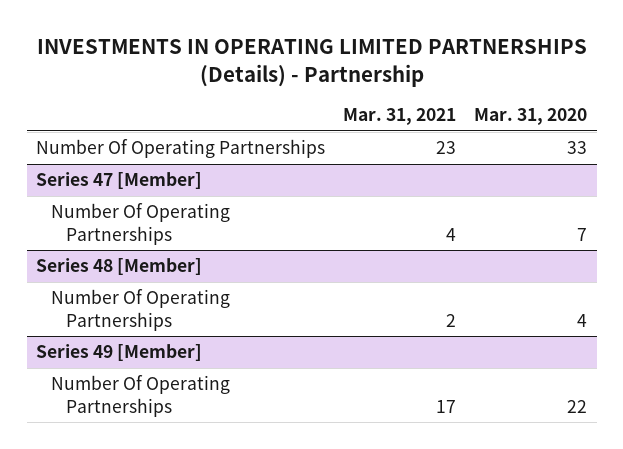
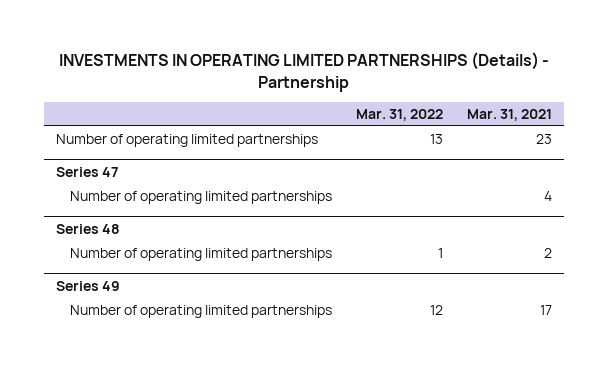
- | Mar. 31, 2021 | Mar. 31, 2020
+ | Mar. 31, 2022 | Mar. 31, 2021
- Number Of Operating Partnerships | 23 | 33
- Series 47 [Member]
- Number Of Operating Partnerships | 4 | 7
- Series 48 [Member]
- Number Of Operating Partnerships | 2 | 4
- Series 49 [Member]
- Number Of Operating Partnerships | 17 | 22
+ Number of operating limited partnerships | 13 | 23
+ Series 47
+ Number of operating limited partnerships | | 4
+ Series 48
+ Number of operating limited partnerships | 1 | 2
+ Series 49
+ Number of operating limited partnerships | 12 | 17

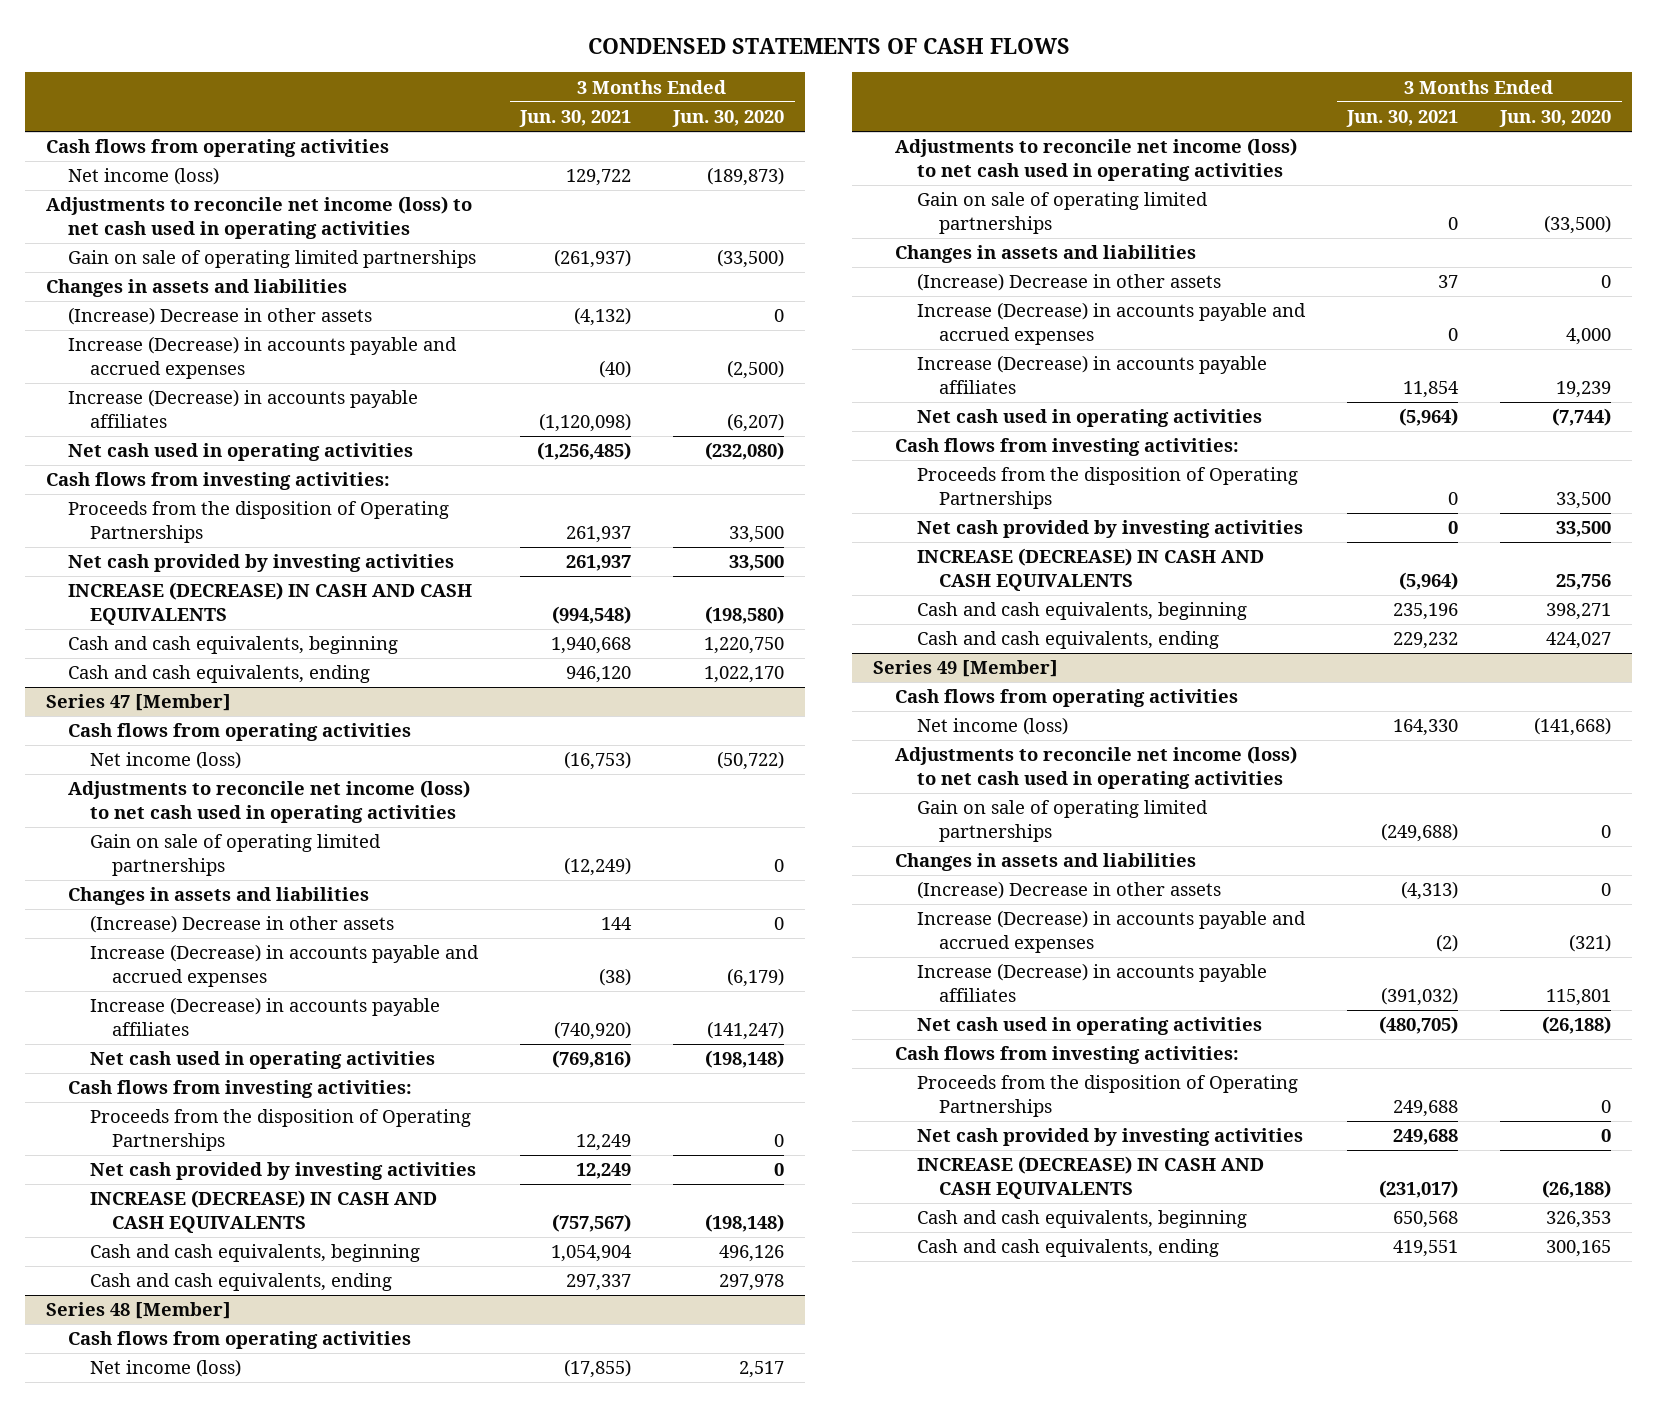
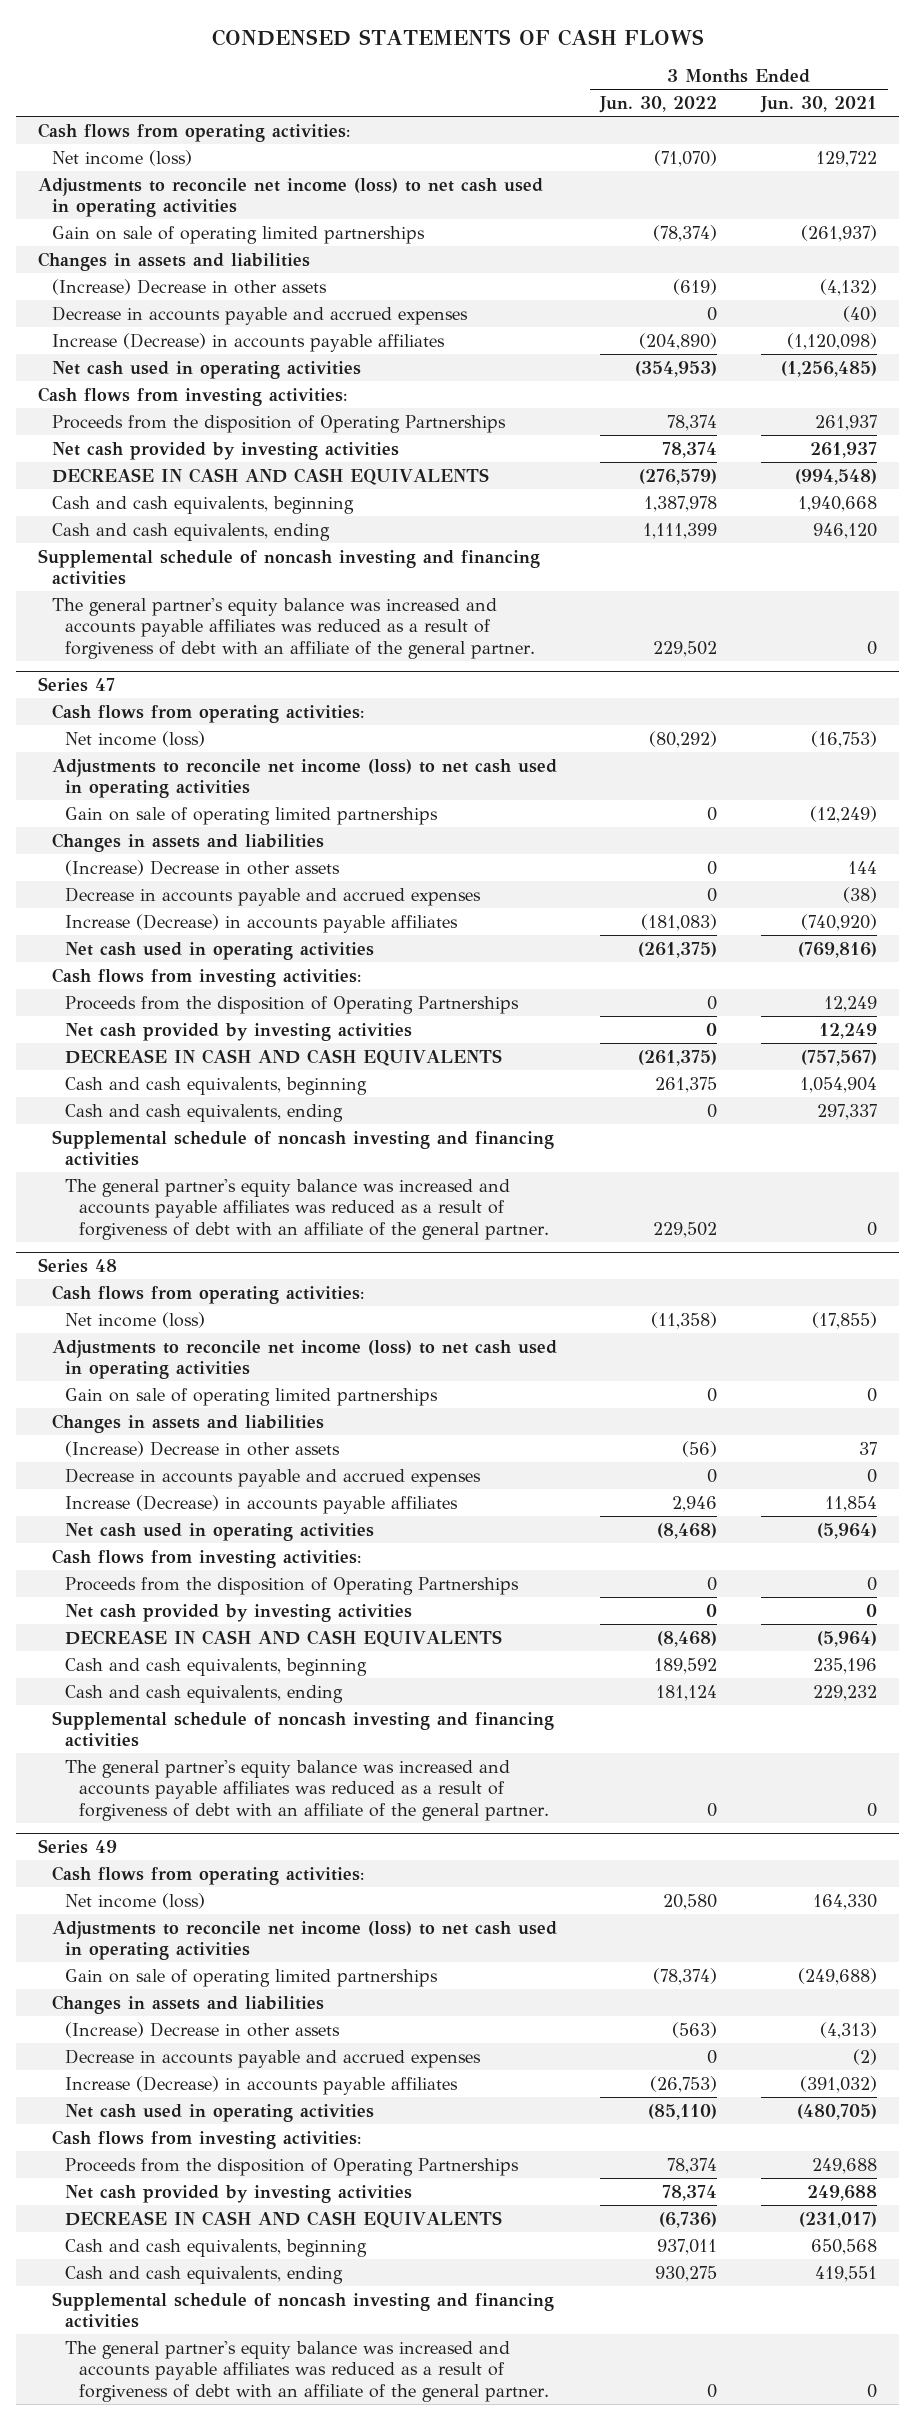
- | 3 Months Ended Jun. 30, 2021 | 3 Months Ended Jun. 30, 2020
+ | 3 Months Ended Jun. 30, 2022 | 3 Months Ended Jun. 30, 2021
- Cash flows from operating activities
+ Cash flows from operating activities:
- Increase (Decrease) in accounts payable and accrued expenses | (40) | (2,500)
+ Decrease in accounts payable and accrued expenses | 0 | (40)
- INCREASE (DECREASE) IN CASH AND CASH EQUIVALENTS | (994,548) | (198,580)
+ DECREASE IN CASH AND CASH EQUIVALENTS | (276,579) | (994,548)
- Series 47 [Member]
- Cash flows from operating activities
+ Supplemental schedule of noncash investing and financing activities
+ The general partner's equity balance was increased and accounts payable affiliates was reduced as a result of forgiveness of debt with an affiliate of the general partner. | 229,502 | 0
+ Series 47
+ Cash flows from operating activities:
- Increase (Decrease) in accounts payable and accrued expenses | (38) | (6,179)
+ Decrease in accounts payable and accrued expenses | 0 | (38)
- INCREASE (DECREASE) IN CASH AND CASH EQUIVALENTS | (757,567) | (198,148)
+ DECREASE IN CASH AND CASH EQUIVALENTS | (261,375) | (757,567)
- Series 48 [Member]
- Cash flows from operating activities
+ Supplemental schedule of noncash investing and financing activities
+ The general partner's equity balance was increased and accounts payable affiliates was reduced as a result of forgiveness of debt with an affiliate of the general partner. | 229,502 | 0
+ Series 48
+ Cash flows from operating activities:
- Increase (Decrease) in accounts payable and accrued expenses | 0 | 4,000
+ Decrease in accounts payable and accrued expenses | 0 | 0
- INCREASE (DECREASE) IN CASH AND CASH EQUIVALENTS | (5,964) | 25,756
+ DECREASE IN CASH AND CASH EQUIVALENTS | (8,468) | (5,964)
- Series 49 [Member]
- Cash flows from operating activities
+ Supplemental schedule of noncash investing and financing activities
+ The general partner's equity balance was increased and accounts payable affiliates was reduced as a result of forgiveness of debt with an affiliate of the general partner. | 0 | 0
+ Series 49
+ Cash flows from operating activities:
- Increase (Decrease) in accounts payable and accrued expenses | (2) | (321)
+ Decrease in accounts payable and accrued expenses | 0 | (2)
- INCREASE (DECREASE) IN CASH AND CASH EQUIVALENTS | (231,017) | (26,188)
+ DECREASE IN CASH AND CASH EQUIVALENTS | (6,736) | (231,017)
+ Supplemental schedule of noncash investing and financing activities
+ The general partner's equity balance was increased and accounts payable affiliates was reduced as a result of forgiveness of debt with an affiliate of the general partner. | 0 | 0

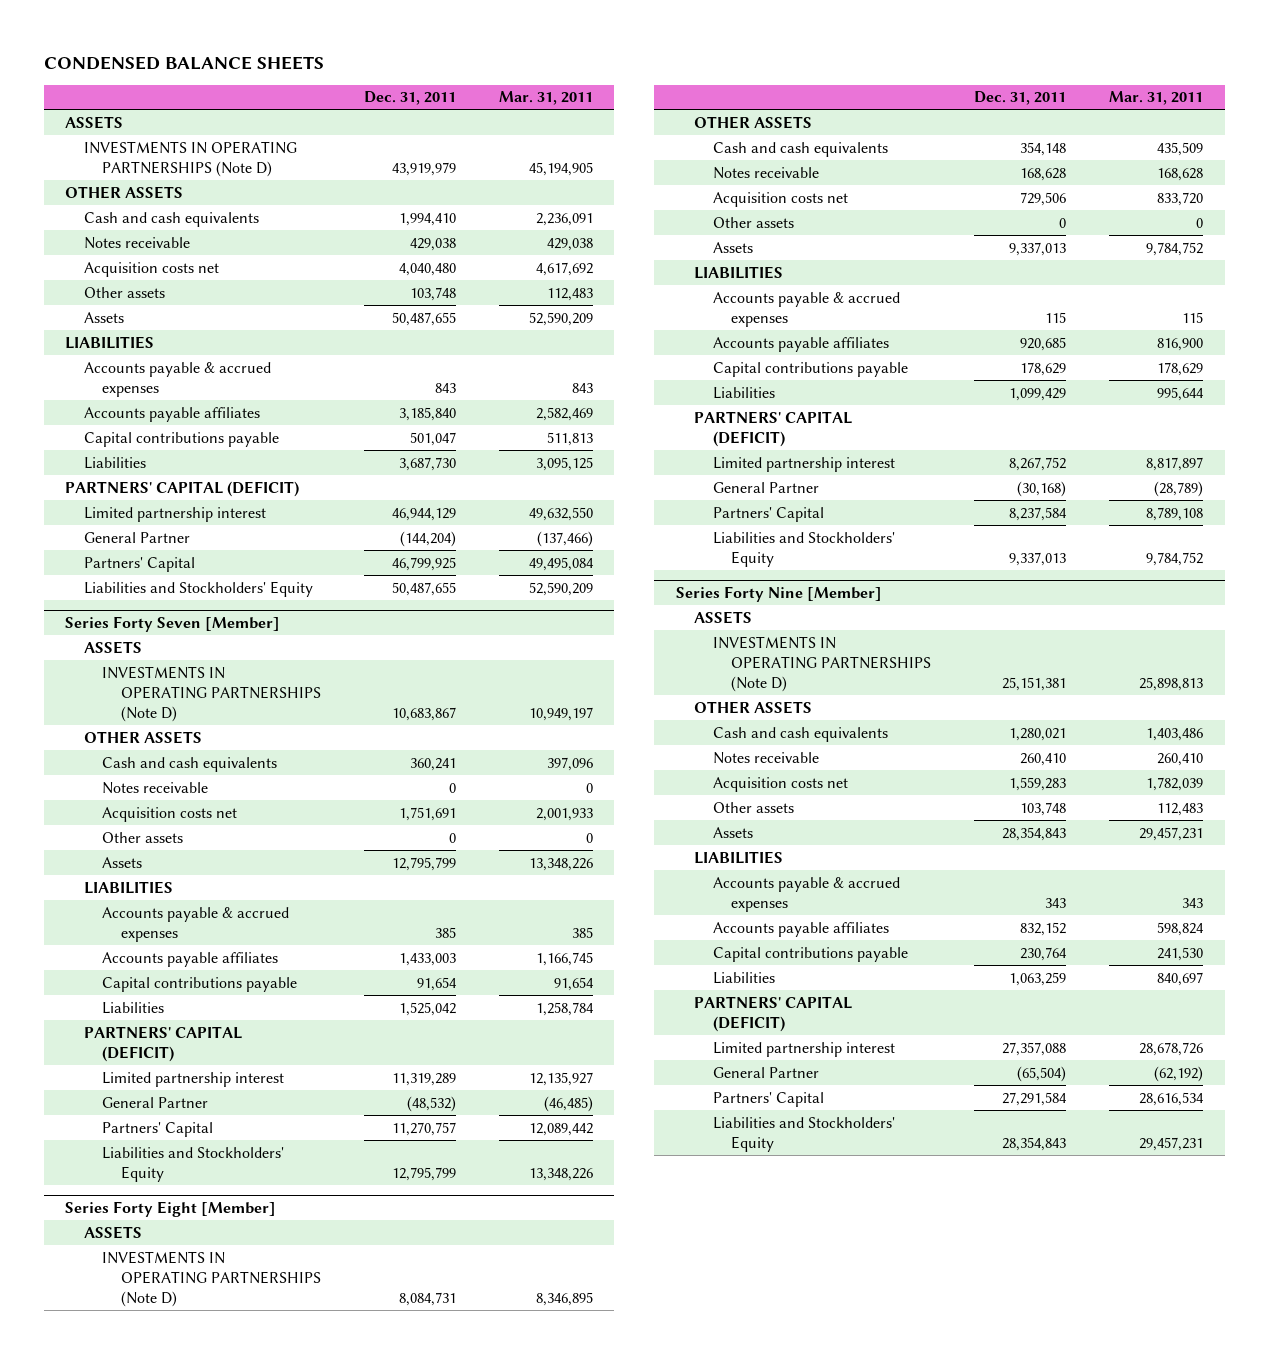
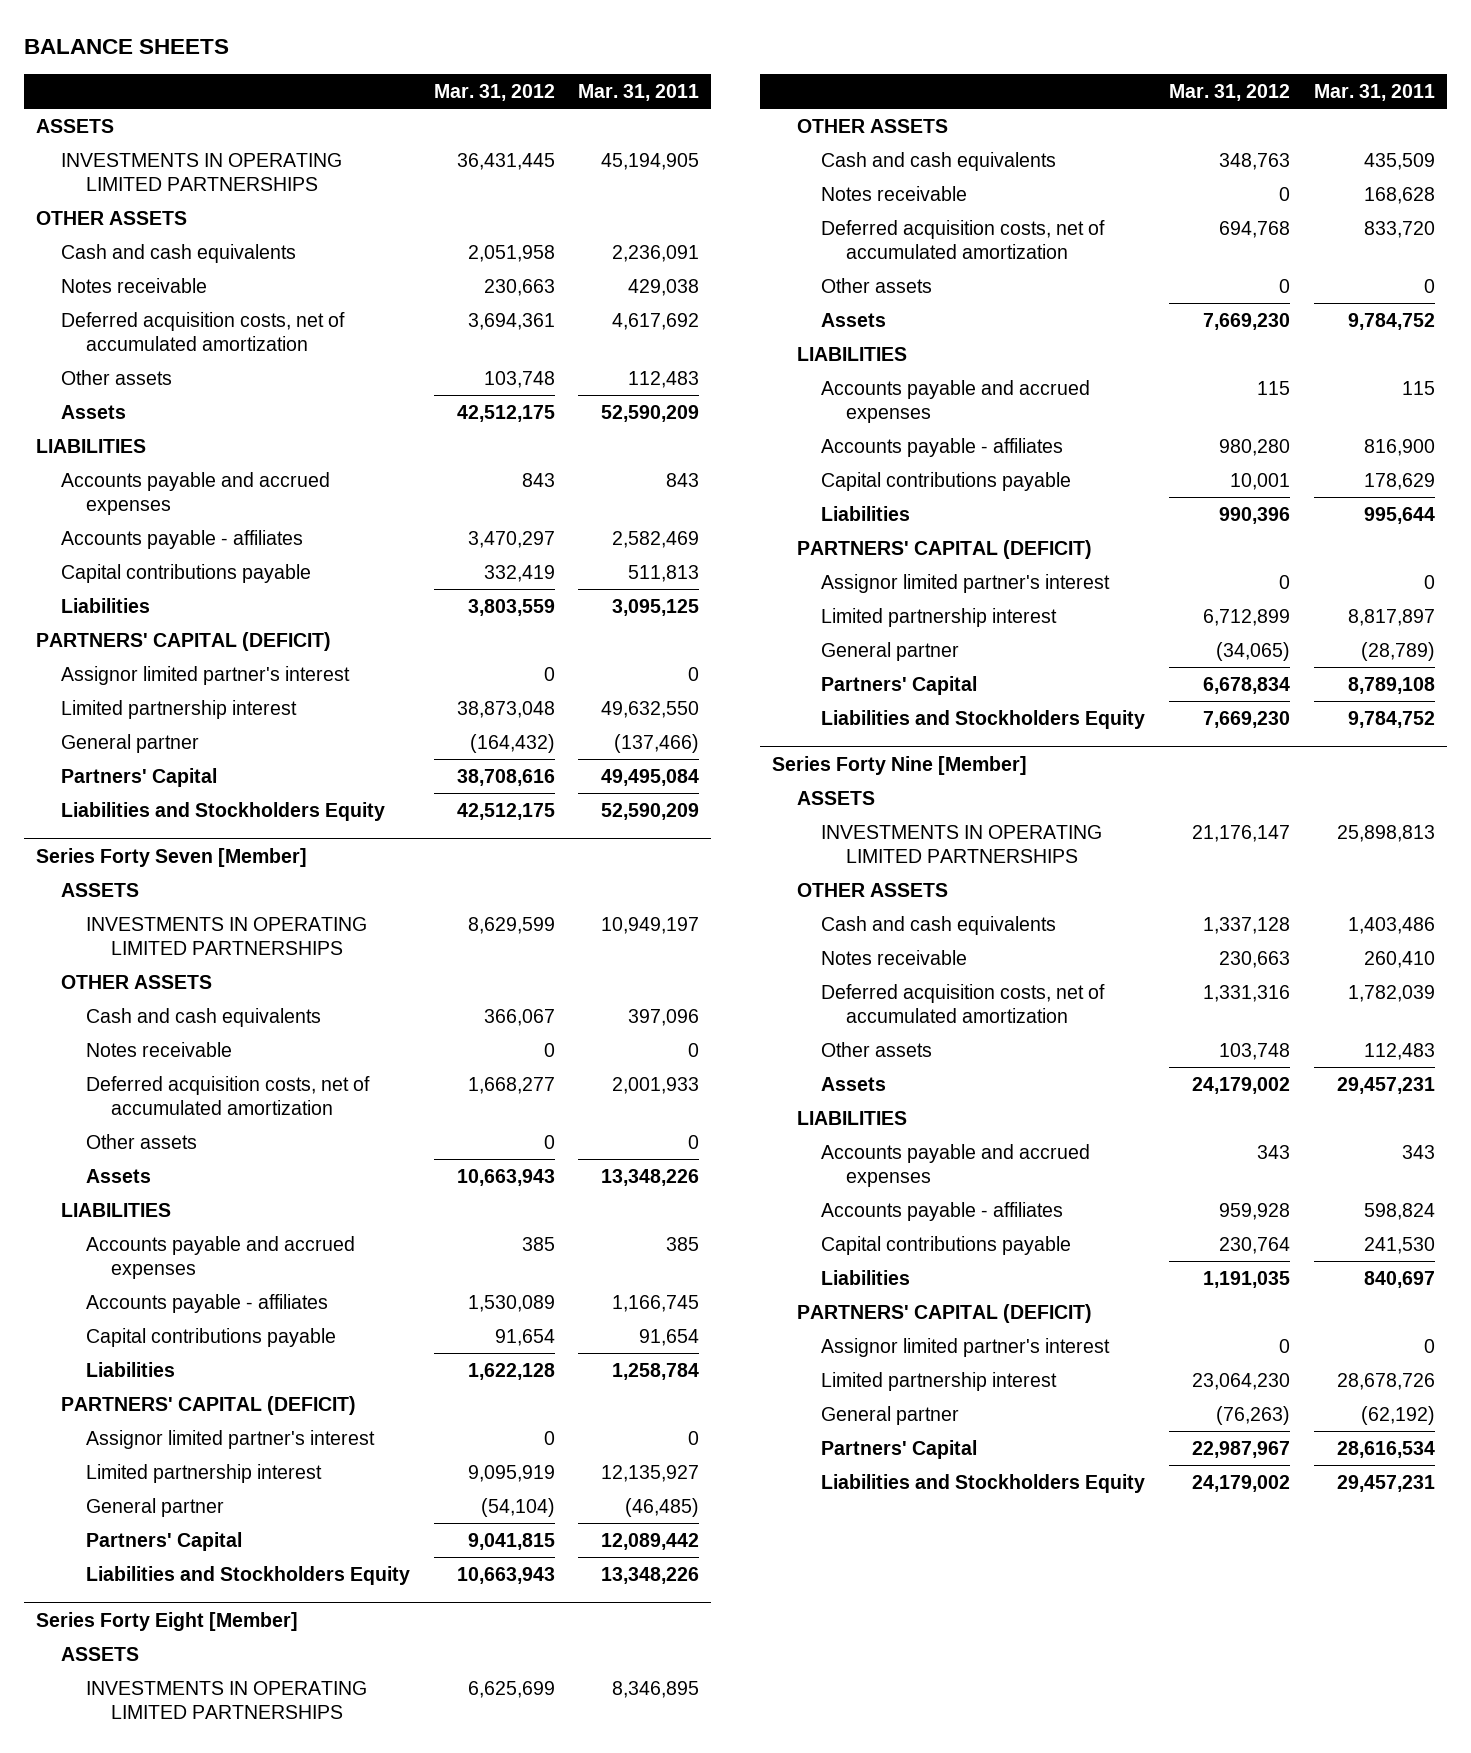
- CONDENSED BALANCE SHEETS
+ BALANCE SHEETS
- | Dec. 31, 2011 | Mar. 31, 2011
+ | Mar. 31, 2012 | Mar. 31, 2011
- INVESTMENTS IN OPERATING PARTNERSHIPS (Note D) | 43,919,979 | 45,194,905
+ INVESTMENTS IN OPERATING LIMITED PARTNERSHIPS | 36,431,445 | 45,194,905
- Acquisition costs net | 4,040,480 | 4,617,692
+ Deferred acquisition costs, net of accumulated amortization | 3,694,361 | 4,617,692
- Accounts payable & accrued expenses | 843 | 843
- Accounts payable affiliates | 3,185,840 | 2,582,469
+ Accounts payable and accrued expenses | 843 | 843
+ Accounts payable - affiliates | 3,470,297 | 2,582,469
+ Assignor limited partner's interest | 0 | 0
- General Partner | (144,204) | (137,466)
+ General partner | (164,432) | (137,466)
- Liabilities and Stockholders' Equity | 50,487,655 | 52,590,209
+ Liabilities and Stockholders Equity | 42,512,175 | 52,590,209
@ Series Forty Seven [Member]
- INVESTMENTS IN OPERATING PARTNERSHIPS (Note D) | 10,683,867 | 10,949,197
+ INVESTMENTS IN OPERATING LIMITED PARTNERSHIPS | 8,629,599 | 10,949,197
- Acquisition costs net | 1,751,691 | 2,001,933
+ Deferred acquisition costs, net of accumulated amortization | 1,668,277 | 2,001,933
- Accounts payable & accrued expenses | 385 | 385
- Accounts payable affiliates | 1,433,003 | 1,166,745
+ Accounts payable and accrued expenses | 385 | 385
+ Accounts payable - affiliates | 1,530,089 | 1,166,745
+ Assignor limited partner's interest | 0 | 0
- General Partner | (48,532) | (46,485)
+ General partner | (54,104) | (46,485)
- Liabilities and Stockholders' Equity | 12,795,799 | 13,348,226
+ Liabilities and Stockholders Equity | 10,663,943 | 13,348,226
@ Series Forty Eight [Member]
- INVESTMENTS IN OPERATING PARTNERSHIPS (Note D) | 8,084,731 | 8,346,895
+ INVESTMENTS IN OPERATING LIMITED PARTNERSHIPS | 6,625,699 | 8,346,895
- Acquisition costs net | 729,506 | 833,720
+ Deferred acquisition costs, net of accumulated amortization | 694,768 | 833,720
- Accounts payable & accrued expenses | 115 | 115
- Accounts payable affiliates | 920,685 | 816,900
+ Accounts payable and accrued expenses | 115 | 115
+ Accounts payable - affiliates | 980,280 | 816,900
+ Assignor limited partner's interest | 0 | 0
- General Partner | (30,168) | (28,789)
+ General partner | (34,065) | (28,789)
- Liabilities and Stockholders' Equity | 9,337,013 | 9,784,752
+ Liabilities and Stockholders Equity | 7,669,230 | 9,784,752
@ Series Forty Nine [Member]
- INVESTMENTS IN OPERATING PARTNERSHIPS (Note D) | 25,151,381 | 25,898,813
+ INVESTMENTS IN OPERATING LIMITED PARTNERSHIPS | 21,176,147 | 25,898,813
- Acquisition costs net | 1,559,283 | 1,782,039
+ Deferred acquisition costs, net of accumulated amortization | 1,331,316 | 1,782,039
- Accounts payable & accrued expenses | 343 | 343
- Accounts payable affiliates | 832,152 | 598,824
+ Accounts payable and accrued expenses | 343 | 343
+ Accounts payable - affiliates | 959,928 | 598,824
+ Assignor limited partner's interest | 0 | 0
- General Partner | (65,504) | (62,192)
+ General partner | (76,263) | (62,192)
- Liabilities and Stockholders' Equity | 28,354,843 | 29,457,231
+ Liabilities and Stockholders Equity | 24,179,002 | 29,457,231

